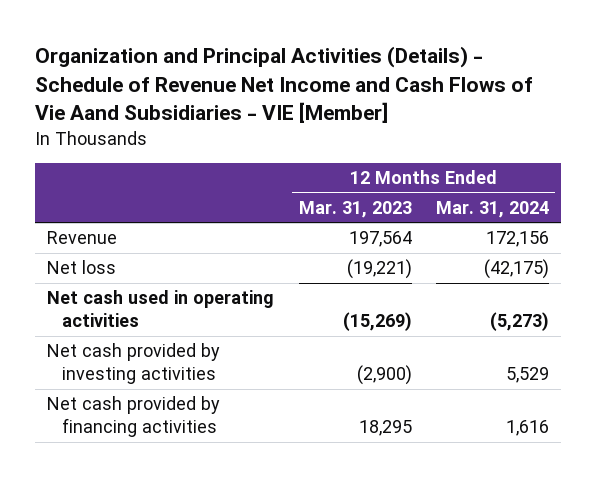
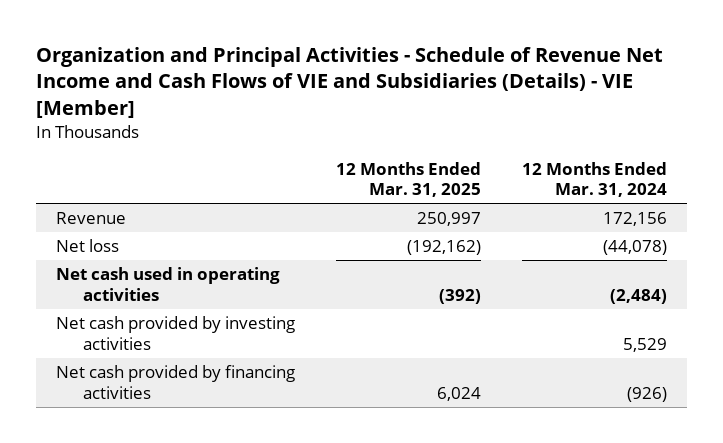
- Organization and Principal Activities (Details) - Schedule of Revenue Net Income and Cash Flows of Vie Aand Subsidiaries - VIE [Member]
+ Organization and Principal Activities - Schedule of Revenue Net Income and Cash Flows of VIE and Subsidiaries (Details) - VIE [Member]
- | 12 Months Ended Mar. 31, 2023 | 12 Months Ended Mar. 31, 2024
+ | 12 Months Ended Mar. 31, 2025 | 12 Months Ended Mar. 31, 2024
- Net loss | (19,221) | (42,175)
- Net cash used in operating activities | (15,269) | (5,273)
+ Net loss | (192,162) | (44,078)
+ Net cash used in operating activities | (392) | (2,484)
- Net cash provided by financing activities | 18,295 | 1,616
+ Net cash provided by financing activities | 6,024 | (926)

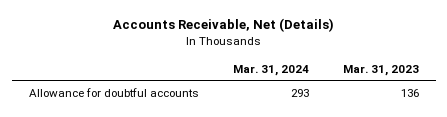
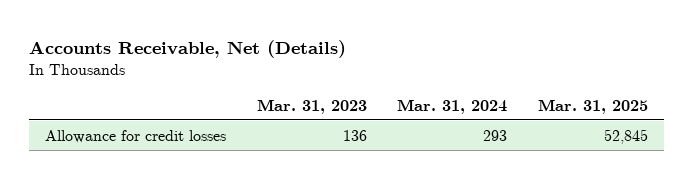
- | Mar. 31, 2024 | Mar. 31, 2023
+ | Mar. 31, 2023 | Mar. 31, 2024 | Mar. 31, 2025
- Allowance for doubtful accounts | 293 | 136
+ Allowance for credit losses | 136 | 293 | 52,845

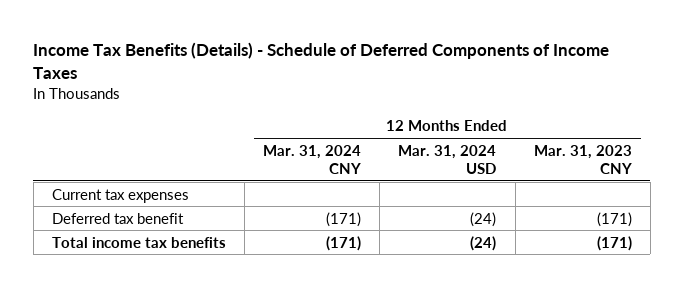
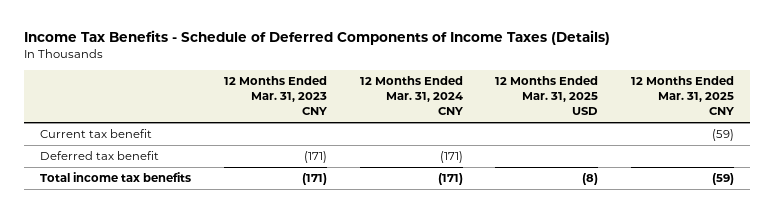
- Income Tax Benefits (Details) - Schedule of Deferred Components of Income Taxes
+ Income Tax Benefits - Schedule of Deferred Components of Income Taxes (Details)
- | 12 Months Ended Mar. 31, 2024 CNY | 12 Months Ended Mar. 31, 2024 USD | 12 Months Ended Mar. 31, 2023 CNY
+ | 12 Months Ended Mar. 31, 2023 CNY | 12 Months Ended Mar. 31, 2024 CNY | 12 Months Ended Mar. 31, 2025 USD | 12 Months Ended Mar. 31, 2025 CNY
- Current tax expenses
+ Current tax benefit | | | | (59)

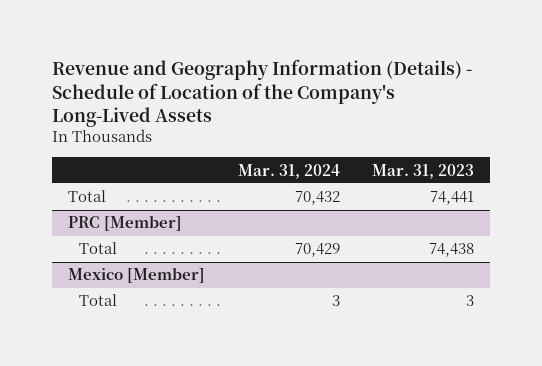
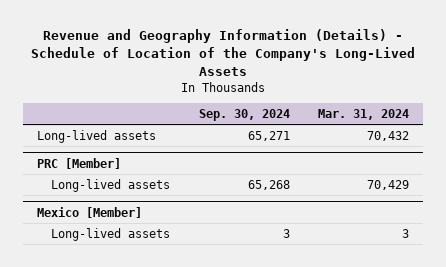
- | Mar. 31, 2024 | Mar. 31, 2023
+ | Sep. 30, 2024 | Mar. 31, 2024
- Total | 70,432 | 74,441
+ Long-lived assets | 65,271 | 70,432
@ PRC [Member]
- Total | 70,429 | 74,438
+ Long-lived assets | 65,268 | 70,429
@ Mexico [Member]
- Total | 3 | 3
+ Long-lived assets | 3 | 3

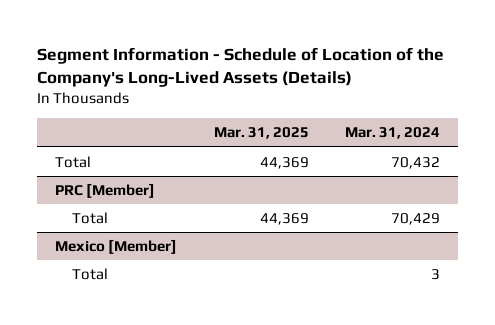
- Revenue and Geography Information (Details) - Schedule of Location of the Company's Long-Lived Assets
+ Segment Information - Schedule of Location of the Company's Long-Lived Assets (Details)
- | Sep. 30, 2024 | Mar. 31, 2024
+ | Mar. 31, 2025 | Mar. 31, 2024
- Long-lived assets | 65,271 | 70,432
+ Total | 44,369 | 70,432
@ PRC [Member]
- Long-lived assets | 65,268 | 70,429
+ Total | 44,369 | 70,429
@ Mexico [Member]
- Long-lived assets | 3 | 3
+ Total | | 3

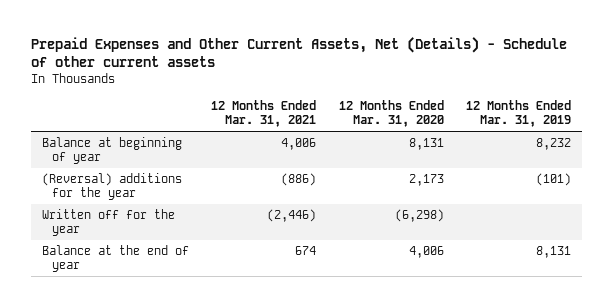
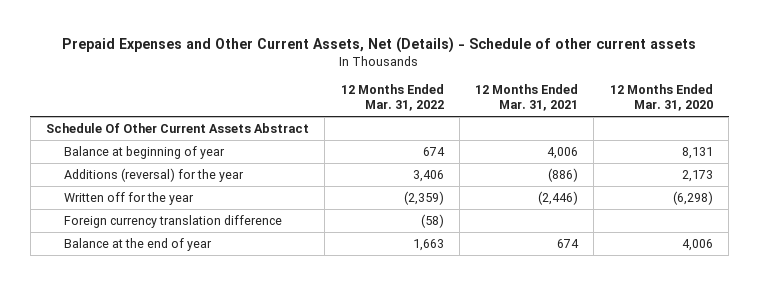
- | 12 Months Ended Mar. 31, 2021 | 12 Months Ended Mar. 31, 2020 | 12 Months Ended Mar. 31, 2019
+ | 12 Months Ended Mar. 31, 2022 | 12 Months Ended Mar. 31, 2021 | 12 Months Ended Mar. 31, 2020
+ Schedule Of Other Current Assets Abstract
- (Reversal) additions for the year | (886) | 2,173 | (101)
+ Additions (reversal) for the year | 3,406 | (886) | 2,173
+ Foreign currency translation difference | (58) | |

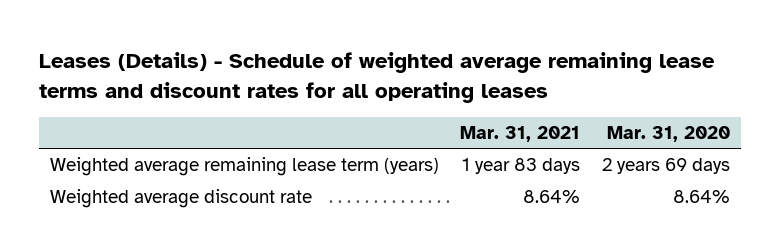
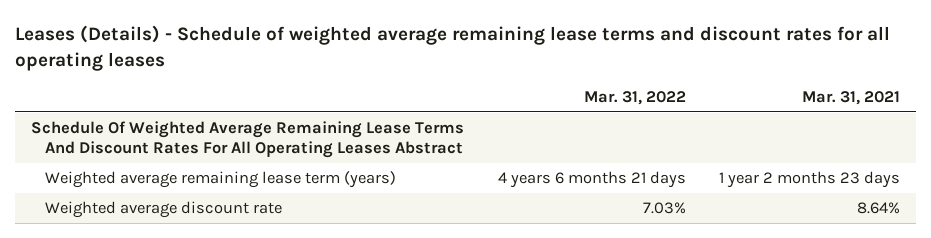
- | Mar. 31, 2021 | Mar. 31, 2020
+ | Mar. 31, 2022 | Mar. 31, 2021
- Weighted average remaining lease term (years) | 1 year 83 days | 2 years 69 days
+ Schedule Of Weighted Average Remaining Lease Terms And Discount Rates For All Operating Leases Abstract
+ Weighted average remaining lease term (years) | 4 years 6 months 21 days | 1 year 2 months 23 days

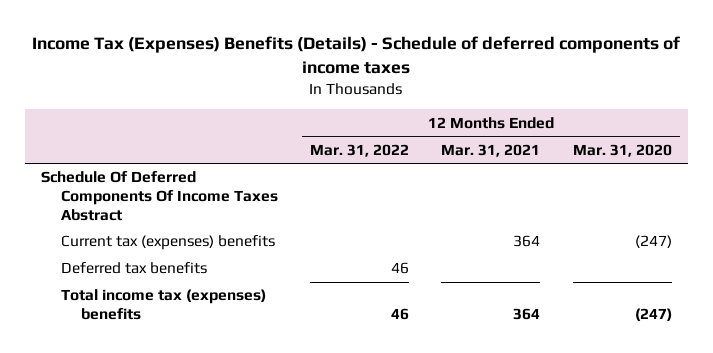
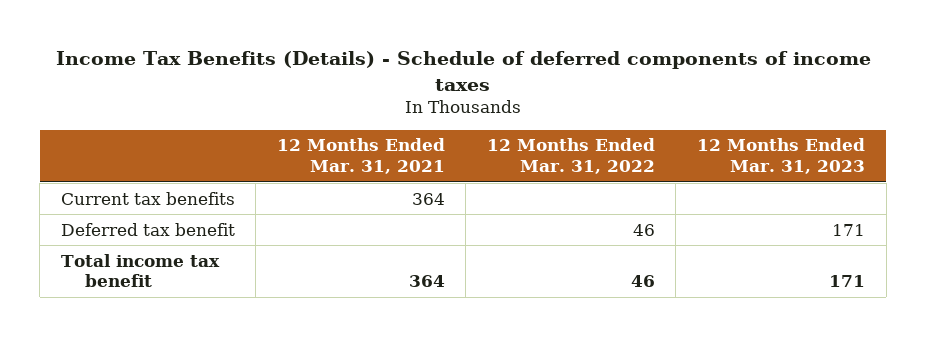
- Income Tax (Expenses) Benefits (Details) - Schedule of deferred components of income taxes
+ Income Tax Benefits (Details) - Schedule of deferred components of income taxes
- | 12 Months Ended Mar. 31, 2022 | 12 Months Ended Mar. 31, 2021 | 12 Months Ended Mar. 31, 2020
+ | 12 Months Ended Mar. 31, 2021 | 12 Months Ended Mar. 31, 2022 | 12 Months Ended Mar. 31, 2023
- Schedule Of Deferred Components Of Income Taxes Abstract
- Current tax (expenses) benefits | | 364 | (247)
- Deferred tax benefits | 46 | |
- Total income tax (expenses) benefits | 46 | 364 | (247)
+ Current tax benefits | 364 | |
+ Deferred tax benefit | | 46 | 171
+ Total income tax benefit | 364 | 46 | 171

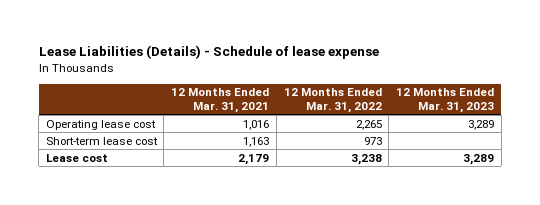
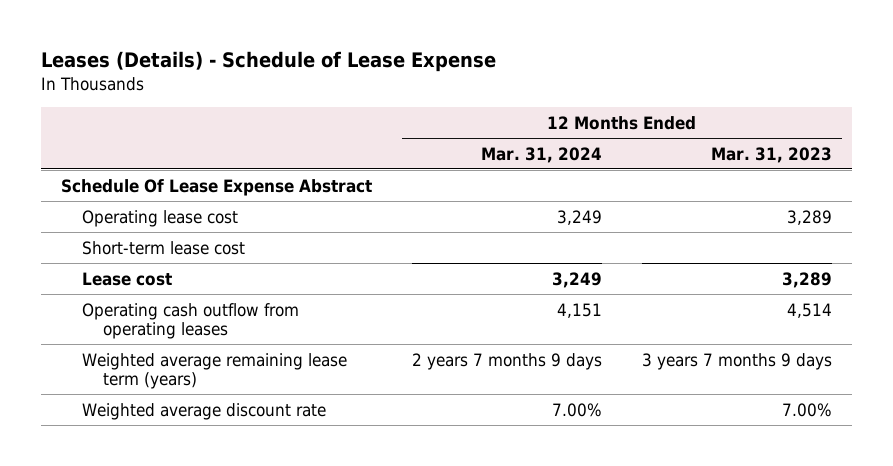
- Lease Liabilities (Details) - Schedule of lease expense
+ Leases (Details) - Schedule of Lease Expense
- | 12 Months Ended Mar. 31, 2021 | 12 Months Ended Mar. 31, 2022 | 12 Months Ended Mar. 31, 2023
+ | 12 Months Ended Mar. 31, 2024 | 12 Months Ended Mar. 31, 2023
+ Schedule Of Lease Expense Abstract
+ Operating cash outflow from operating leases | 4,151 | 4,514
+ Weighted average remaining lease term (years) | 2 years 7 months 9 days | 3 years 7 months 9 days
+ Weighted average discount rate | 7.00% | 7.00%

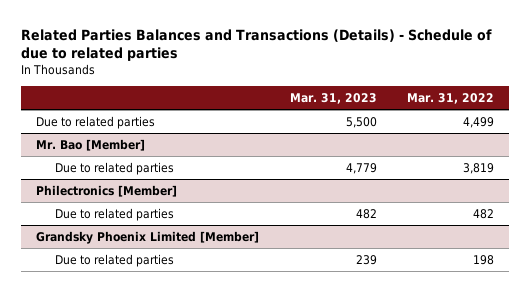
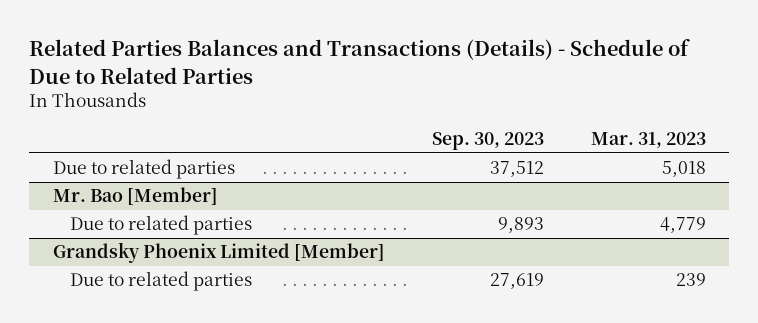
- Related Parties Balances and Transactions (Details) - Schedule of due to related parties
+ Related Parties Balances and Transactions (Details) - Schedule of Due to Related Parties
- | Mar. 31, 2023 | Mar. 31, 2022
+ | Sep. 30, 2023 | Mar. 31, 2023
- Due to related parties | 5,500 | 4,499
+ Due to related parties | 37,512 | 5,018
- Philectronics [Member]
- Due to related parties | 482 | 482

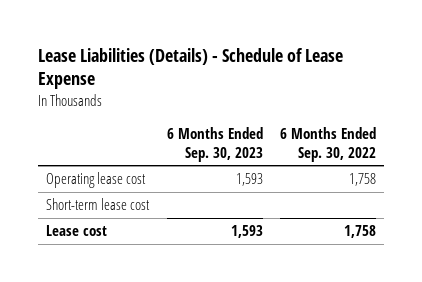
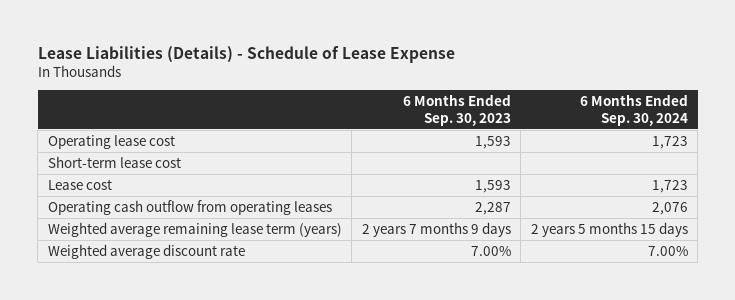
- | 6 Months Ended Sep. 30, 2023 | 6 Months Ended Sep. 30, 2022
+ | 6 Months Ended Sep. 30, 2023 | 6 Months Ended Sep. 30, 2024
+ Operating cash outflow from operating leases | 2,287 | 2,076
+ Weighted average remaining lease term (years) | 2 years 7 months 9 days | 2 years 5 months 15 days
+ Weighted average discount rate | 7.00% | 7.00%

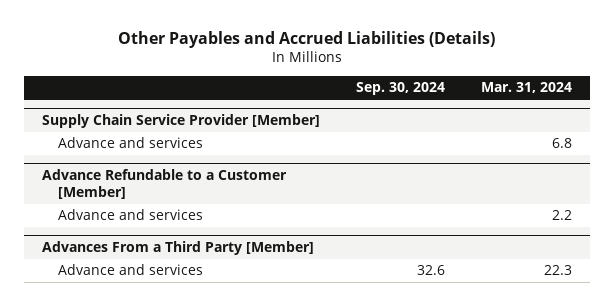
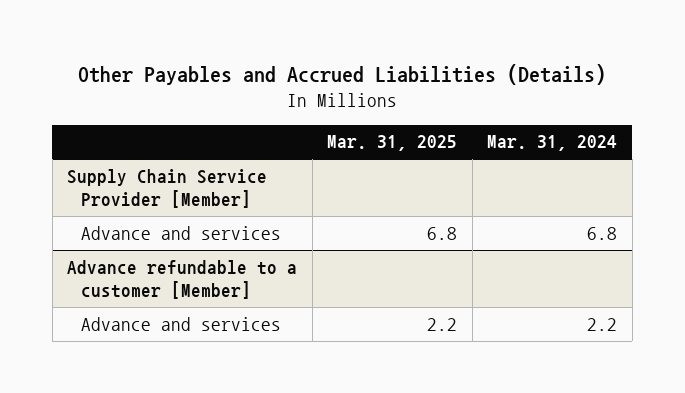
- | Sep. 30, 2024 | Mar. 31, 2024
+ | Mar. 31, 2025 | Mar. 31, 2024
- Advance Refundable to a Customer [Member]
+ Advance refundable to a customer [Member]
- Advances From a Third Party [Member]
- Advance and services | 32.6 | 22.3

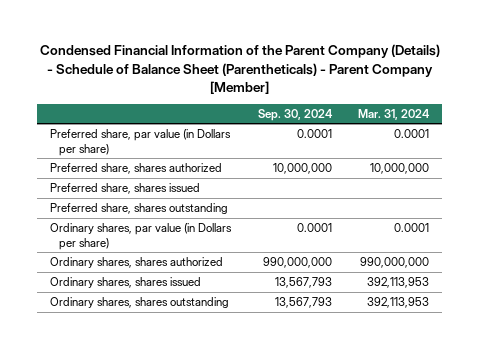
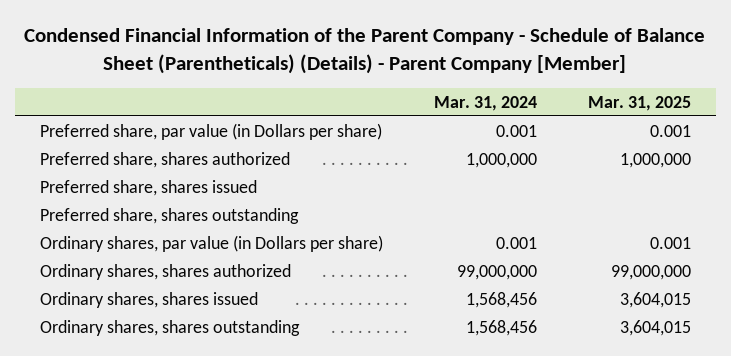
- Condensed Financial Information of the Parent Company (Details) - Schedule of Balance Sheet (Parentheticals) - Parent Company [Member]
+ Condensed Financial Information of the Parent Company - Schedule of Balance Sheet (Parentheticals) (Details) - Parent Company [Member]
- | Sep. 30, 2024 | Mar. 31, 2024
+ | Mar. 31, 2024 | Mar. 31, 2025
- Preferred share, par value (in Dollars per share) | 0.0001 | 0.0001
- Preferred share, shares authorized | 10,000,000 | 10,000,000
+ Preferred share, par value (in Dollars per share) | 0.001 | 0.001
+ Preferred share, shares authorized | 1,000,000 | 1,000,000
- Ordinary shares, par value (in Dollars per share) | 0.0001 | 0.0001
- Ordinary shares, shares authorized | 990,000,000 | 990,000,000
- Ordinary shares, shares issued | 13,567,793 | 392,113,953
- Ordinary shares, shares outstanding | 13,567,793 | 392,113,953
+ Ordinary shares, par value (in Dollars per share) | 0.001 | 0.001
+ Ordinary shares, shares authorized | 99,000,000 | 99,000,000
+ Ordinary shares, shares issued | 1,568,456 | 3,604,015
+ Ordinary shares, shares outstanding | 1,568,456 | 3,604,015

